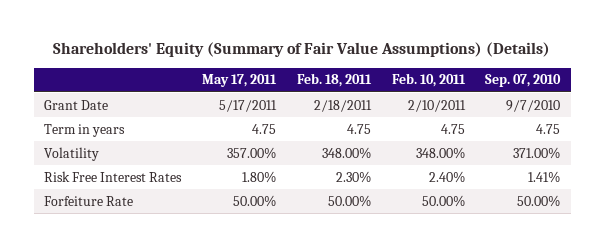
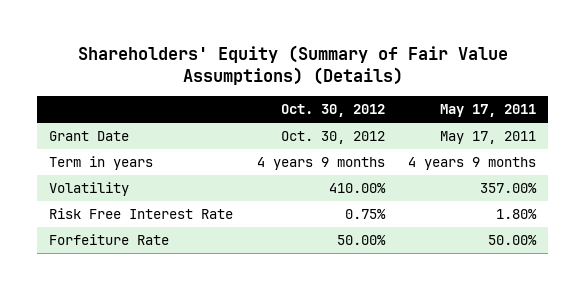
- | May 17, 2011 | Feb. 18, 2011 | Feb. 10, 2011 | Sep. 07, 2010
+ | Oct. 30, 2012 | May 17, 2011
- Grant Date | 5/17/2011 | 2/18/2011 | 2/10/2011 | 9/7/2010
- Term in years | 4.75 | 4.75 | 4.75 | 4.75
+ Grant Date | Oct. 30, 2012 | May 17, 2011
+ Term in years | 4 years 9 months | 4 years 9 months
- Risk Free Interest Rates | 1.80% | 2.30% | 2.40% | 1.41%
+ Risk Free Interest Rate | 0.75% | 1.80%

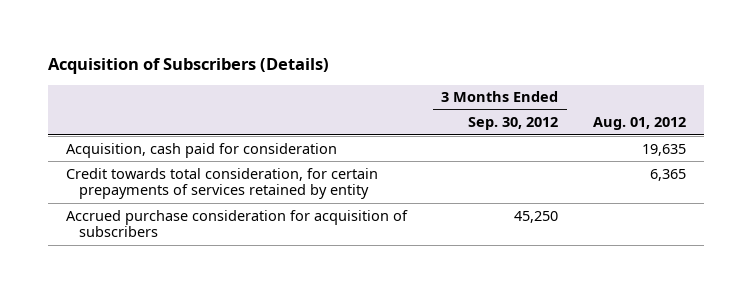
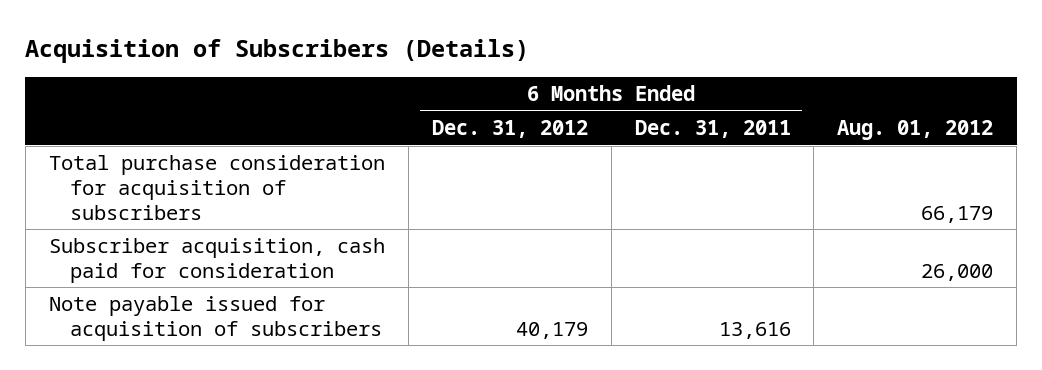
- | 3 Months Ended Sep. 30, 2012 | Aug. 01, 2012
+ | 6 Months Ended Dec. 31, 2012 | 6 Months Ended Dec. 31, 2011 | Aug. 01, 2012
- Acquisition, cash paid for consideration | | 19,635
- Credit towards total consideration, for certain prepayments of services retained by entity | | 6,365
- Accrued purchase consideration for acquisition of subscribers | 45,250 |
+ Total purchase consideration for acquisition of subscribers | | | 66,179
+ Subscriber acquisition, cash paid for consideration | | | 26,000
+ Note payable issued for acquisition of subscribers | 40,179 | 13,616 |

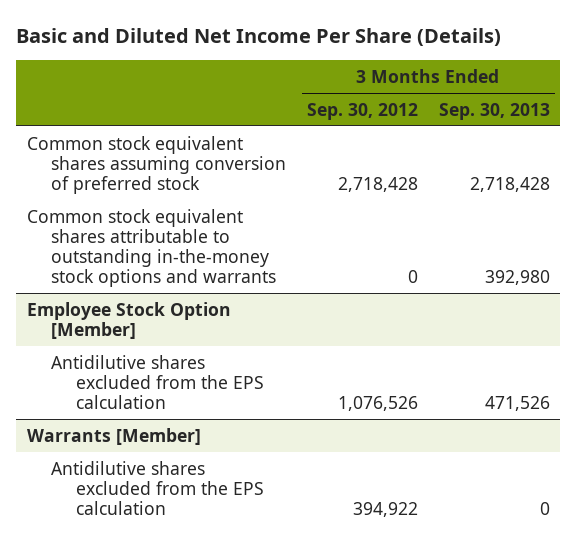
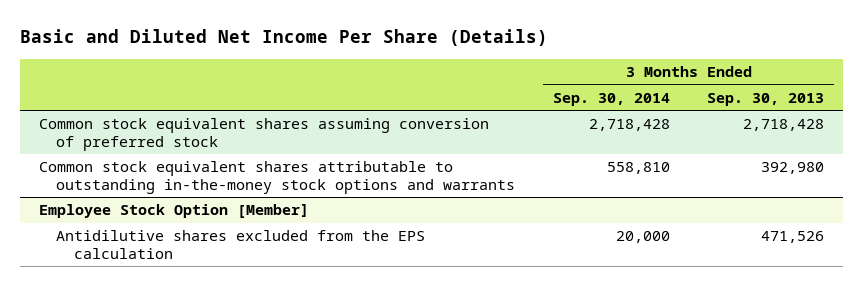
- | 3 Months Ended Sep. 30, 2012 | 3 Months Ended Sep. 30, 2013
+ | 3 Months Ended Sep. 30, 2014 | 3 Months Ended Sep. 30, 2013
- Warrants [Member]
- Antidilutive shares excluded from the EPS calculation | 394,922 | 0

